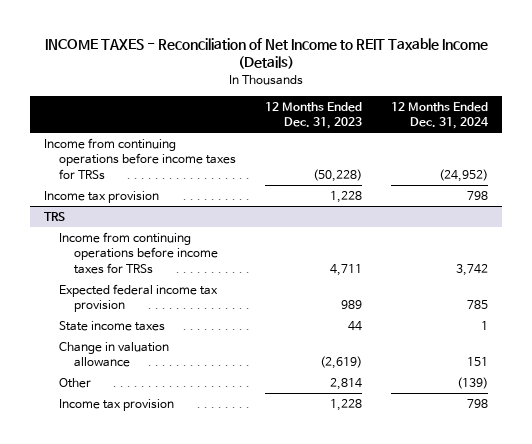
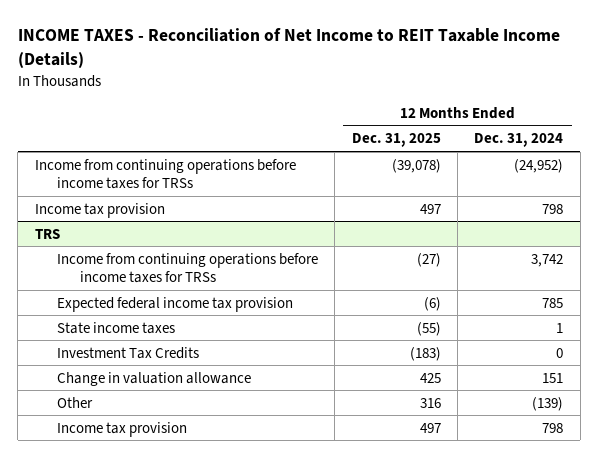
- | 12 Months Ended Dec. 31, 2023 | 12 Months Ended Dec. 31, 2024
+ | 12 Months Ended Dec. 31, 2025 | 12 Months Ended Dec. 31, 2024
@ TRS
+ Investment Tax Credits | (183) | 0

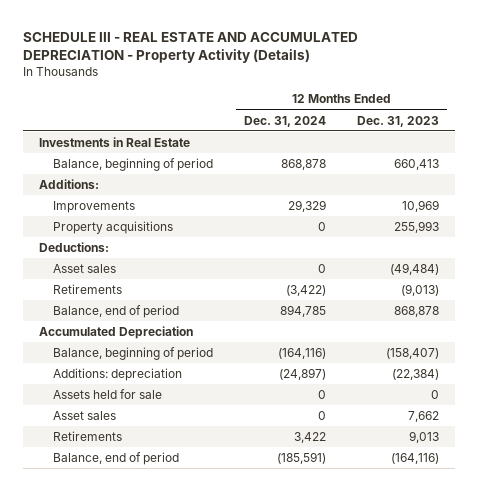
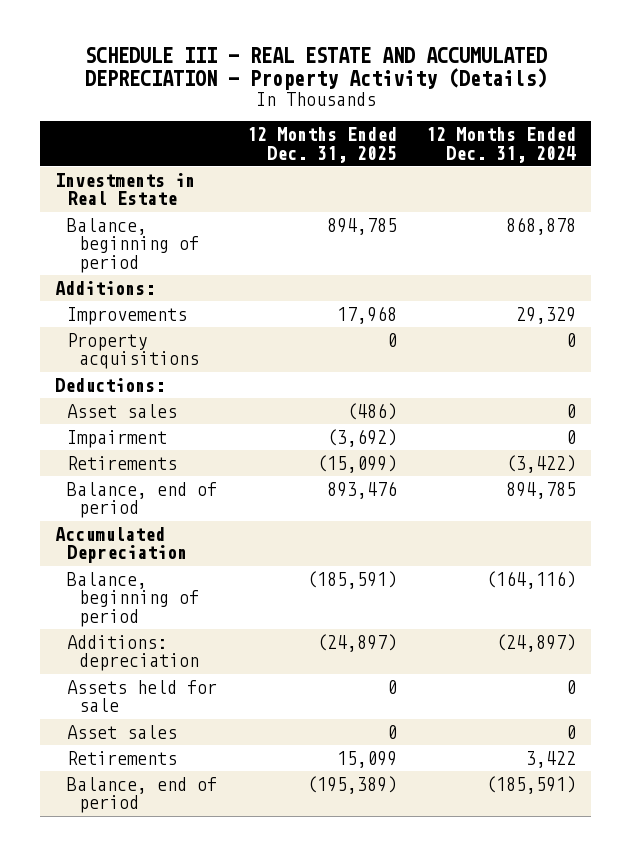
- | 12 Months Ended Dec. 31, 2024 | 12 Months Ended Dec. 31, 2023
+ | 12 Months Ended Dec. 31, 2025 | 12 Months Ended Dec. 31, 2024
+ Impairment | (3,692) | 0

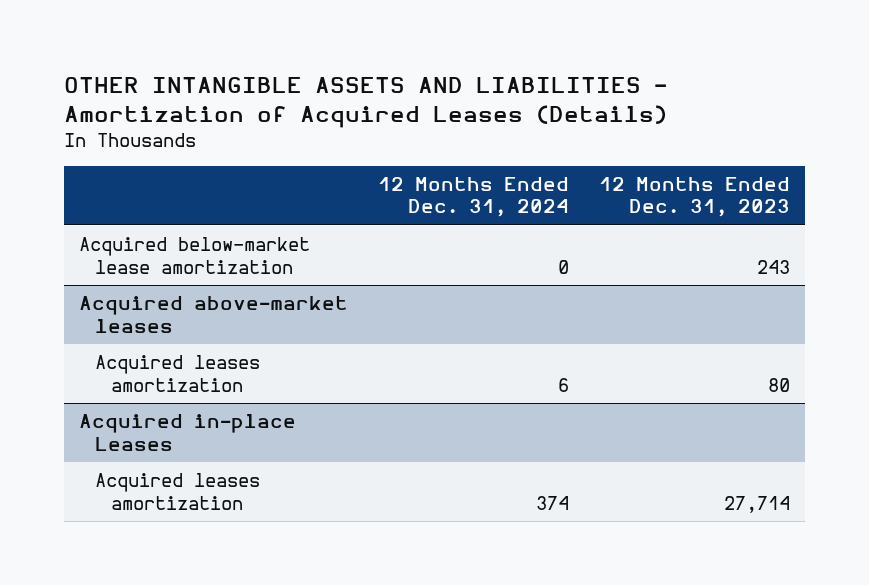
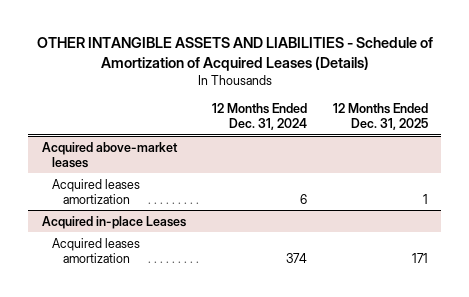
- OTHER INTANGIBLE ASSETS AND LIABILITIES - Amortization of Acquired Leases (Details)
+ OTHER INTANGIBLE ASSETS AND LIABILITIES - Schedule of Amortization of Acquired Leases (Details)
- | 12 Months Ended Dec. 31, 2024 | 12 Months Ended Dec. 31, 2023
+ | 12 Months Ended Dec. 31, 2024 | 12 Months Ended Dec. 31, 2025
- Acquired below-market lease amortization | 0 | 243

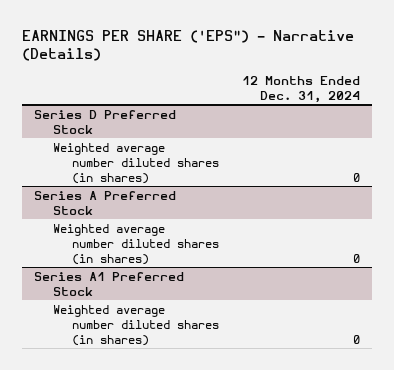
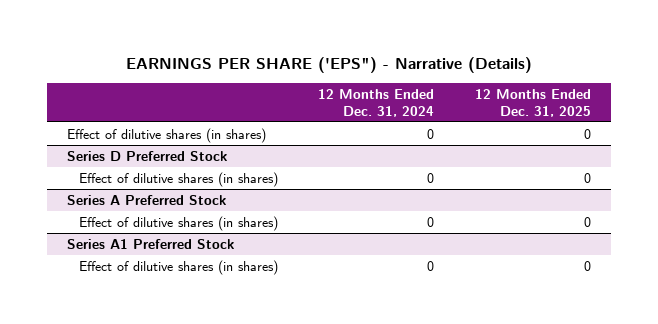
- | 12 Months Ended Dec. 31, 2024
+ | 12 Months Ended Dec. 31, 2024 | 12 Months Ended Dec. 31, 2025
+ Effect of dilutive shares (in shares) | 0 | 0
@ Series D Preferred Stock
- Weighted average number diluted shares (in shares) | 0
+ Effect of dilutive shares (in shares) | 0 | 0
@ Series A Preferred Stock
- Weighted average number diluted shares (in shares) | 0
+ Effect of dilutive shares (in shares) | 0 | 0
@ Series A1 Preferred Stock
- Weighted average number diluted shares (in shares) | 0
+ Effect of dilutive shares (in shares) | 0 | 0

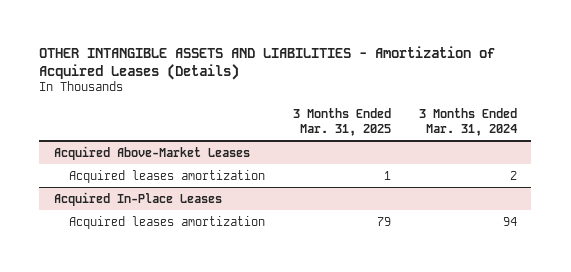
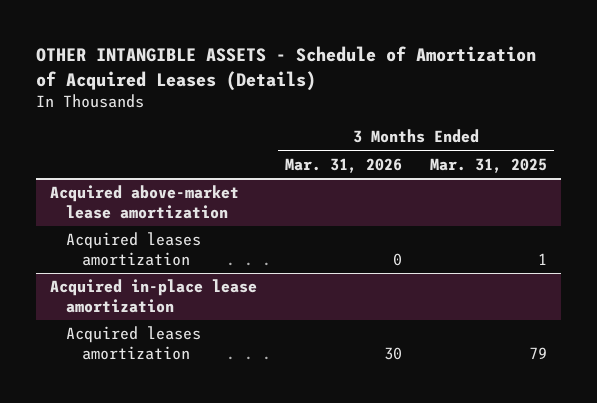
- OTHER INTANGIBLE ASSETS AND LIABILITIES - Amortization of Acquired Leases (Details)
+ OTHER INTANGIBLE ASSETS - Schedule of Amortization of Acquired Leases (Details)
- | 3 Months Ended Mar. 31, 2025 | 3 Months Ended Mar. 31, 2024
+ | 3 Months Ended Mar. 31, 2026 | 3 Months Ended Mar. 31, 2025
- Acquired Above-Market Leases
+ Acquired above-market lease amortization
- Acquired In-Place Leases
+ Acquired in-place lease amortization

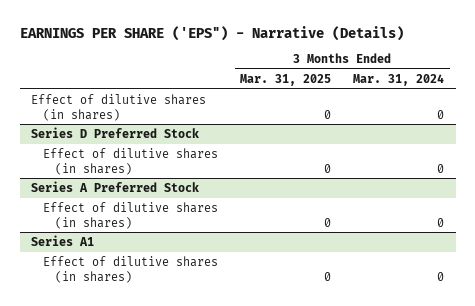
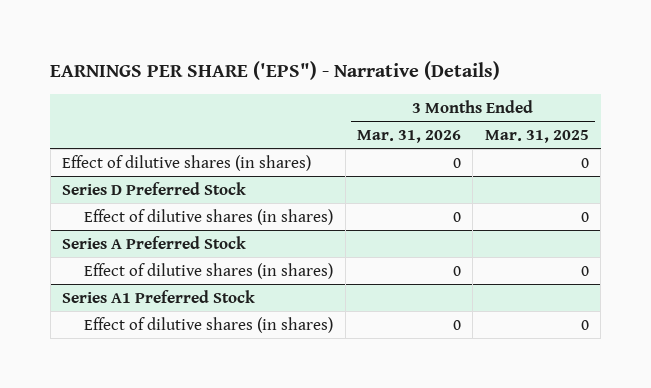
- | 3 Months Ended Mar. 31, 2025 | 3 Months Ended Mar. 31, 2024
+ | 3 Months Ended Mar. 31, 2026 | 3 Months Ended Mar. 31, 2025
- Series A1
+ Series A1 Preferred Stock

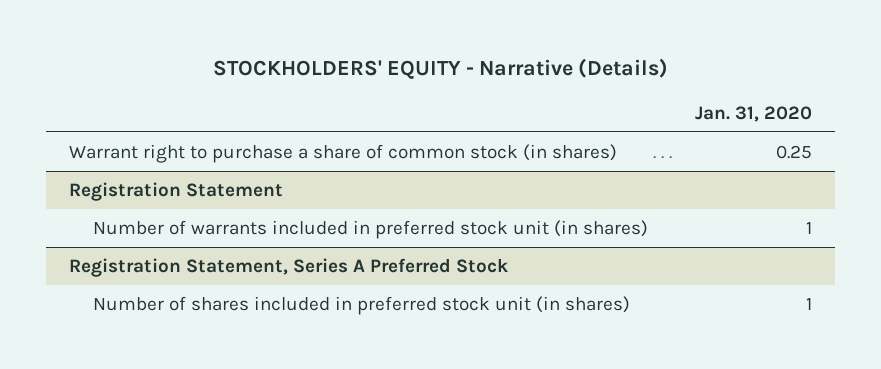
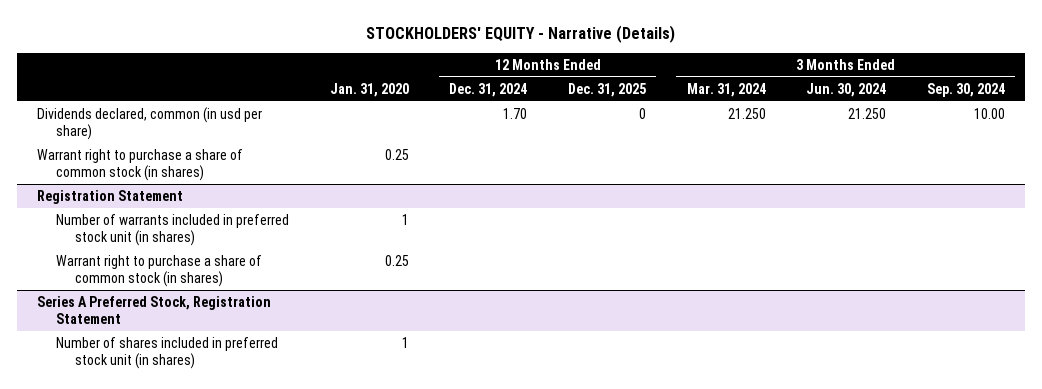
- | Jan. 31, 2020
+ | Jan. 31, 2020 | 12 Months Ended Dec. 31, 2024 | 12 Months Ended Dec. 31, 2025 | 3 Months Ended Mar. 31, 2024 | 3 Months Ended Jun. 30, 2024 | 3 Months Ended Sep. 30, 2024
+ Dividends declared, common (in usd per share) | | 1.70 | 0 | 21.250 | 21.250 | 10.00
- Registration Statement, Series A Preferred Stock
@ Registration Statement
+ Warrant right to purchase a share of common stock (in shares) | 0.25 | | | | |
+ Series A Preferred Stock, Registration Statement

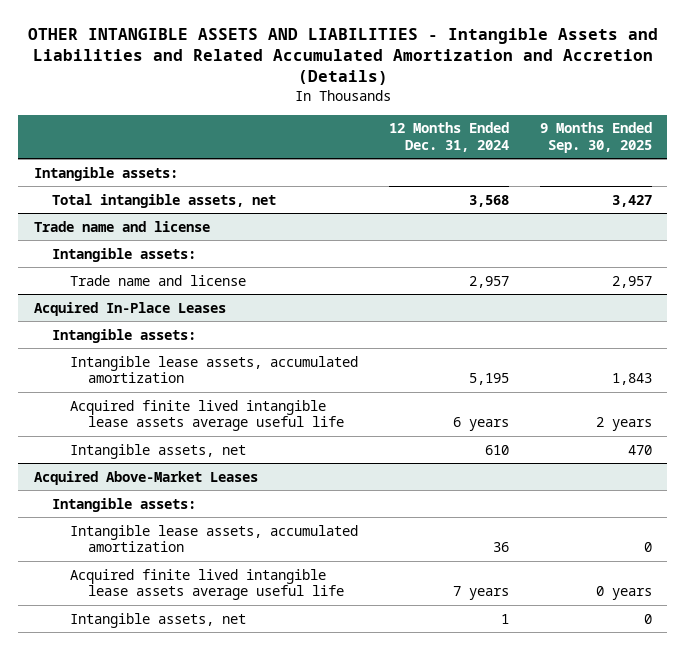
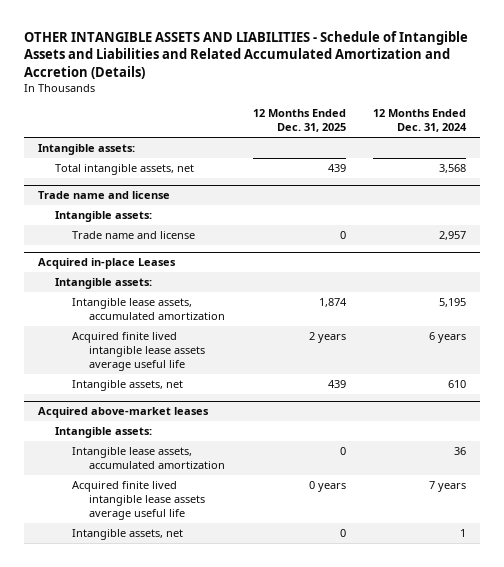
- OTHER INTANGIBLE ASSETS AND LIABILITIES - Intangible Assets and Liabilities and Related Accumulated Amortization and Accretion (Details)
+ OTHER INTANGIBLE ASSETS AND LIABILITIES - Schedule of Intangible Assets and Liabilities and Related Accumulated Amortization and Accretion (Details)
- | 12 Months Ended Dec. 31, 2024 | 9 Months Ended Sep. 30, 2025
+ | 12 Months Ended Dec. 31, 2025 | 12 Months Ended Dec. 31, 2024
- Acquired In-Place Leases
+ Acquired in-place Leases
- Acquired Above-Market Leases
+ Acquired above-market leases

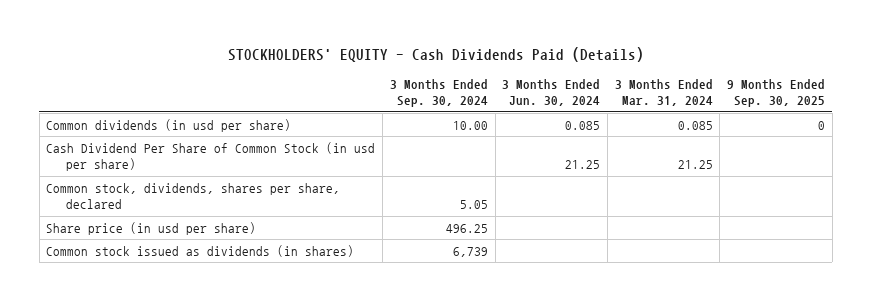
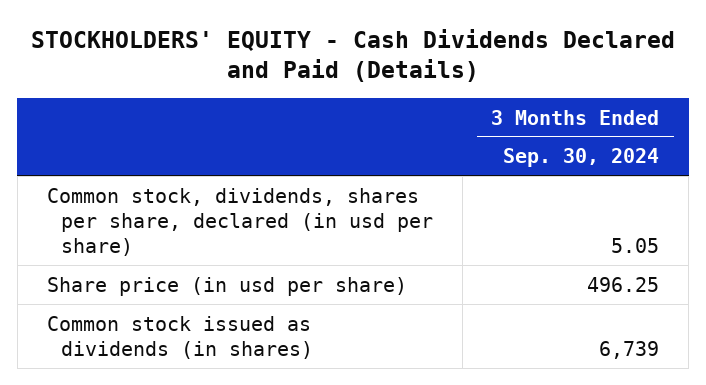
- STOCKHOLDERS' EQUITY - Cash Dividends Paid (Details)
+ STOCKHOLDERS' EQUITY - Cash Dividends Declared and Paid (Details)
- | 3 Months Ended Sep. 30, 2024 | 3 Months Ended Jun. 30, 2024 | 3 Months Ended Mar. 31, 2024 | 9 Months Ended Sep. 30, 2025
+ | 3 Months Ended Sep. 30, 2024
- Common dividends (in usd per share) | 10.00 | 0.085 | 0.085 | 0
- Cash Dividend Per Share of Common Stock (in usd per share) | | 21.25 | 21.25 |
- Common stock, dividends, shares per share, declared | 5.05 | | |
+ Common stock, dividends, shares per share, declared (in usd per share) | 5.05

